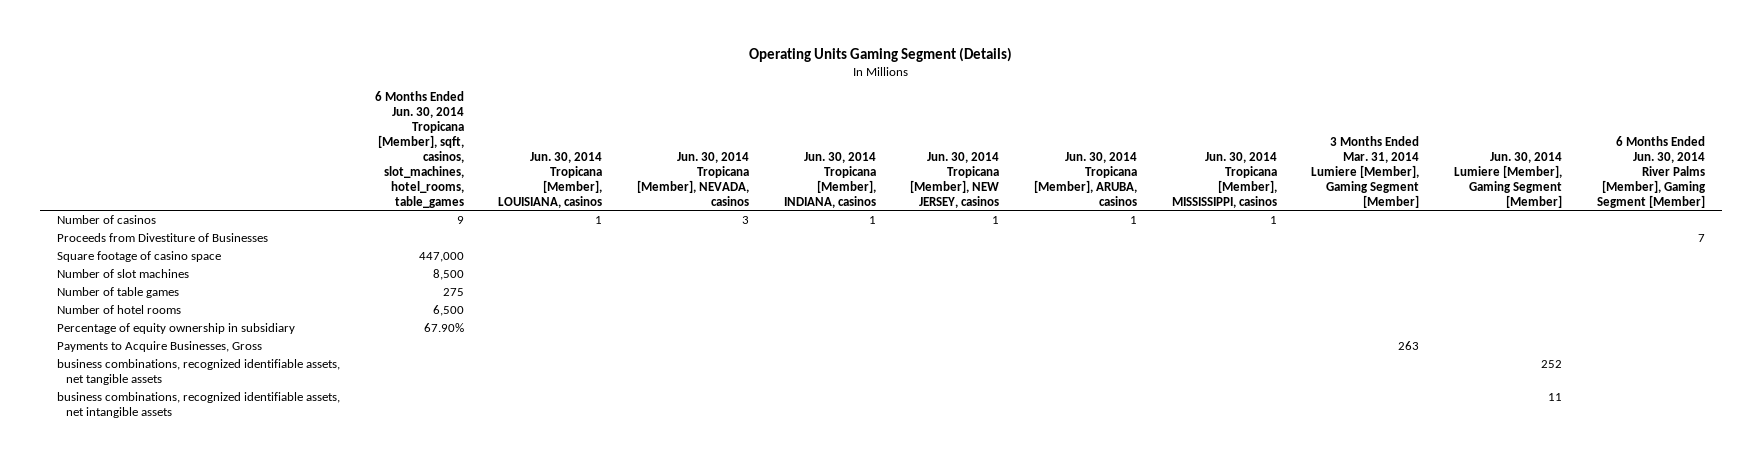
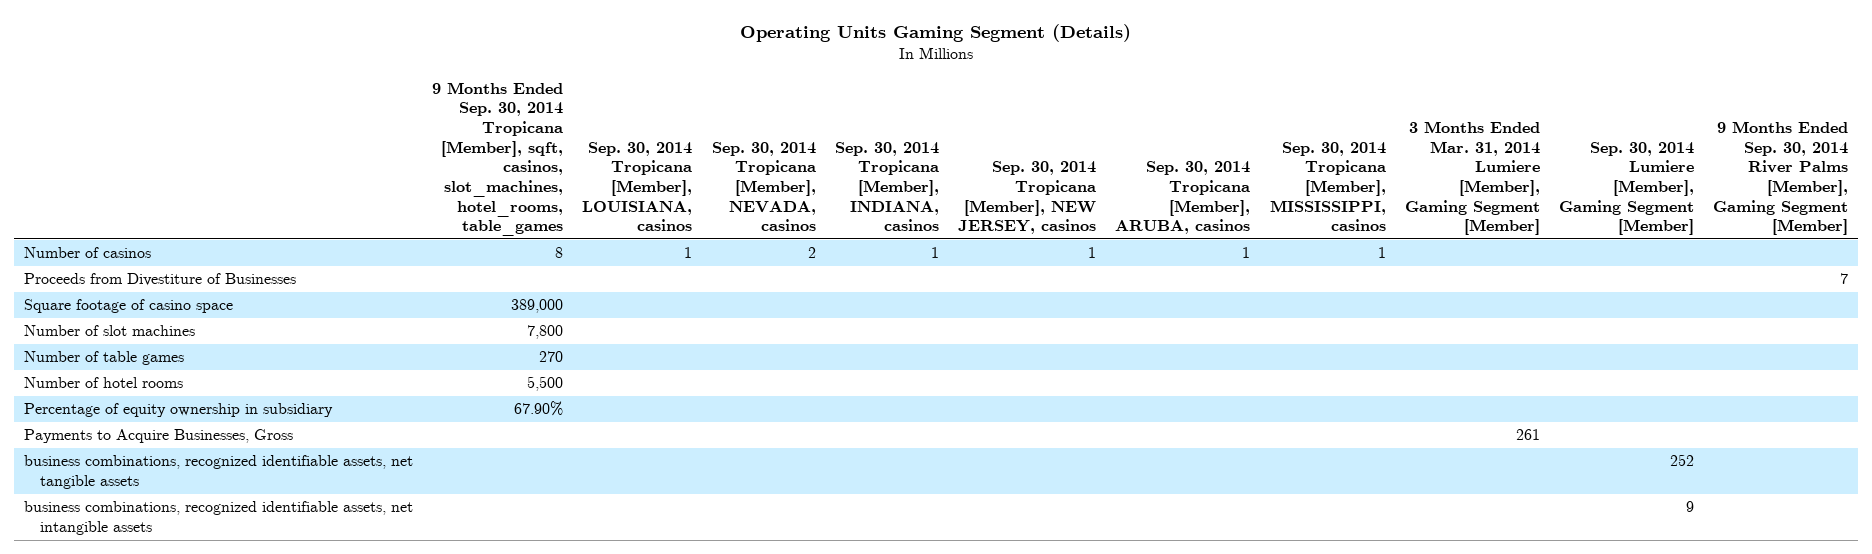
- | 6 Months Ended Jun. 30, 2014 Tropicana [Member], sqft, casinos, slot_machines, hotel_rooms, table_games | Jun. 30, 2014 Tropicana [Member], LOUISIANA, casinos | Jun. 30, 2014 Tropicana [Member], NEVADA, casinos | Jun. 30, 2014 Tropicana [Member], INDIANA, casinos | Jun. 30, 2014 Tropicana [Member], NEW JERSEY, casinos | Jun. 30, 2014 Tropicana [Member], ARUBA, casinos | Jun. 30, 2014 Tropicana [Member], MISSISSIPPI, casinos | 3 Months Ended Mar. 31, 2014 Lumiere [Member], Gaming Segment [Member] | Jun. 30, 2014 Lumiere [Member], Gaming Segment [Member] | 6 Months Ended Jun. 30, 2014 River Palms [Member], Gaming Segment [Member]
+ | 9 Months Ended Sep. 30, 2014 Tropicana [Member], sqft, casinos, slot_machines, hotel_rooms, table_games | Sep. 30, 2014 Tropicana [Member], LOUISIANA, casinos | Sep. 30, 2014 Tropicana [Member], NEVADA, casinos | Sep. 30, 2014 Tropicana [Member], INDIANA, casinos | Sep. 30, 2014 Tropicana [Member], NEW JERSEY, casinos | Sep. 30, 2014 Tropicana [Member], ARUBA, casinos | Sep. 30, 2014 Tropicana [Member], MISSISSIPPI, casinos | 3 Months Ended Mar. 31, 2014 Lumiere [Member], Gaming Segment [Member] | Sep. 30, 2014 Lumiere [Member], Gaming Segment [Member] | 9 Months Ended Sep. 30, 2014 River Palms [Member], Gaming Segment [Member]
- Payments to Acquire Businesses, Gross | | | | | | | | 263 | |
+ Payments to Acquire Businesses, Gross | | | | | | | | 261 | |

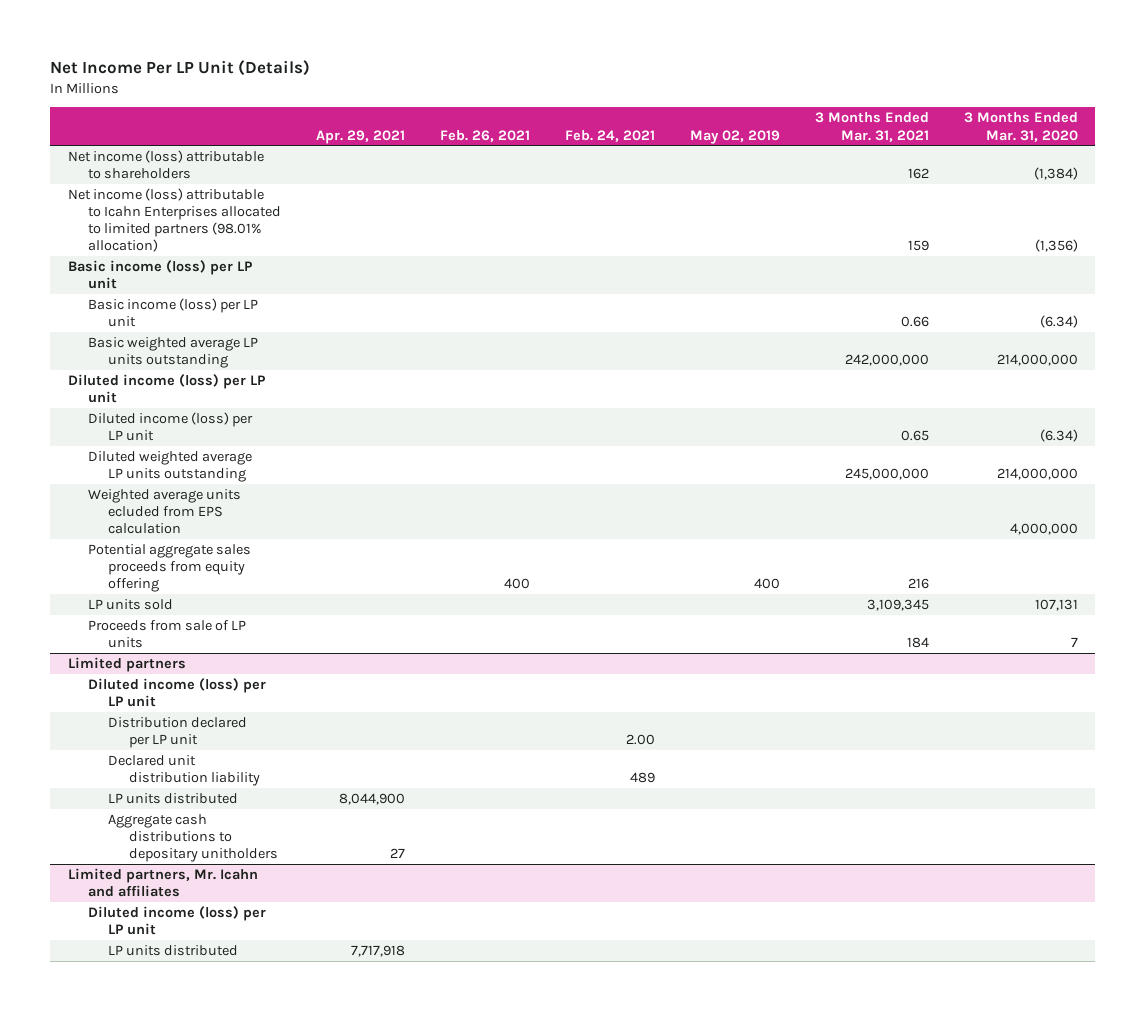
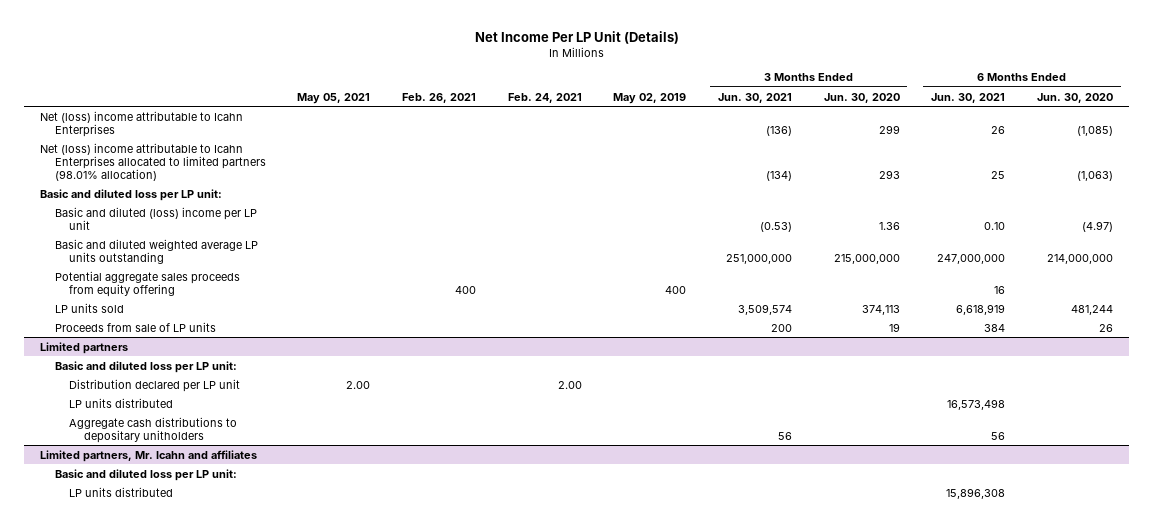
- | Apr. 29, 2021 | Feb. 26, 2021 | Feb. 24, 2021 | May 02, 2019 | 3 Months Ended Mar. 31, 2021 | 3 Months Ended Mar. 31, 2020
+ | May 05, 2021 | Feb. 26, 2021 | Feb. 24, 2021 | May 02, 2019 | 3 Months Ended Jun. 30, 2021 | 3 Months Ended Jun. 30, 2020 | 6 Months Ended Jun. 30, 2021 | 6 Months Ended Jun. 30, 2020
- Net income (loss) attributable to shareholders | | | | | 162 | (1,384)
- Net income (loss) attributable to Icahn Enterprises allocated to limited partners (98.01% allocation) | | | | | 159 | (1,356)
- Basic income (loss) per LP unit
- Basic income (loss) per LP unit | | | | | 0.66 | (6.34)
- Basic weighted average LP units outstanding | | | | | 242,000,000 | 214,000,000
- Diluted income (loss) per LP unit
- Diluted income (loss) per LP unit | | | | | 0.65 | (6.34)
- Diluted weighted average LP units outstanding | | | | | 245,000,000 | 214,000,000
- Weighted average units ecluded from EPS calculation | | | | | | 4,000,000
+ Net (loss) income attributable to Icahn Enterprises | | | | | (136) | 299 | 26 | (1,085)
+ Net (loss) income attributable to Icahn Enterprises allocated to limited partners (98.01% allocation) | | | | | (134) | 293 | 25 | (1,063)
+ Basic and diluted loss per LP unit:
+ Basic and diluted (loss) income per LP unit | | | | | (0.53) | 1.36 | 0.10 | (4.97)
+ Basic and diluted weighted average LP units outstanding | | | | | 251,000,000 | 215,000,000 | 247,000,000 | 214,000,000
@ Limited partners
- Diluted income (loss) per LP unit
+ Basic and diluted loss per LP unit:
- Declared unit distribution liability | | | 489 | | |
@ Limited partners, Mr. Icahn and affiliates
- Diluted income (loss) per LP unit
+ Basic and diluted loss per LP unit:

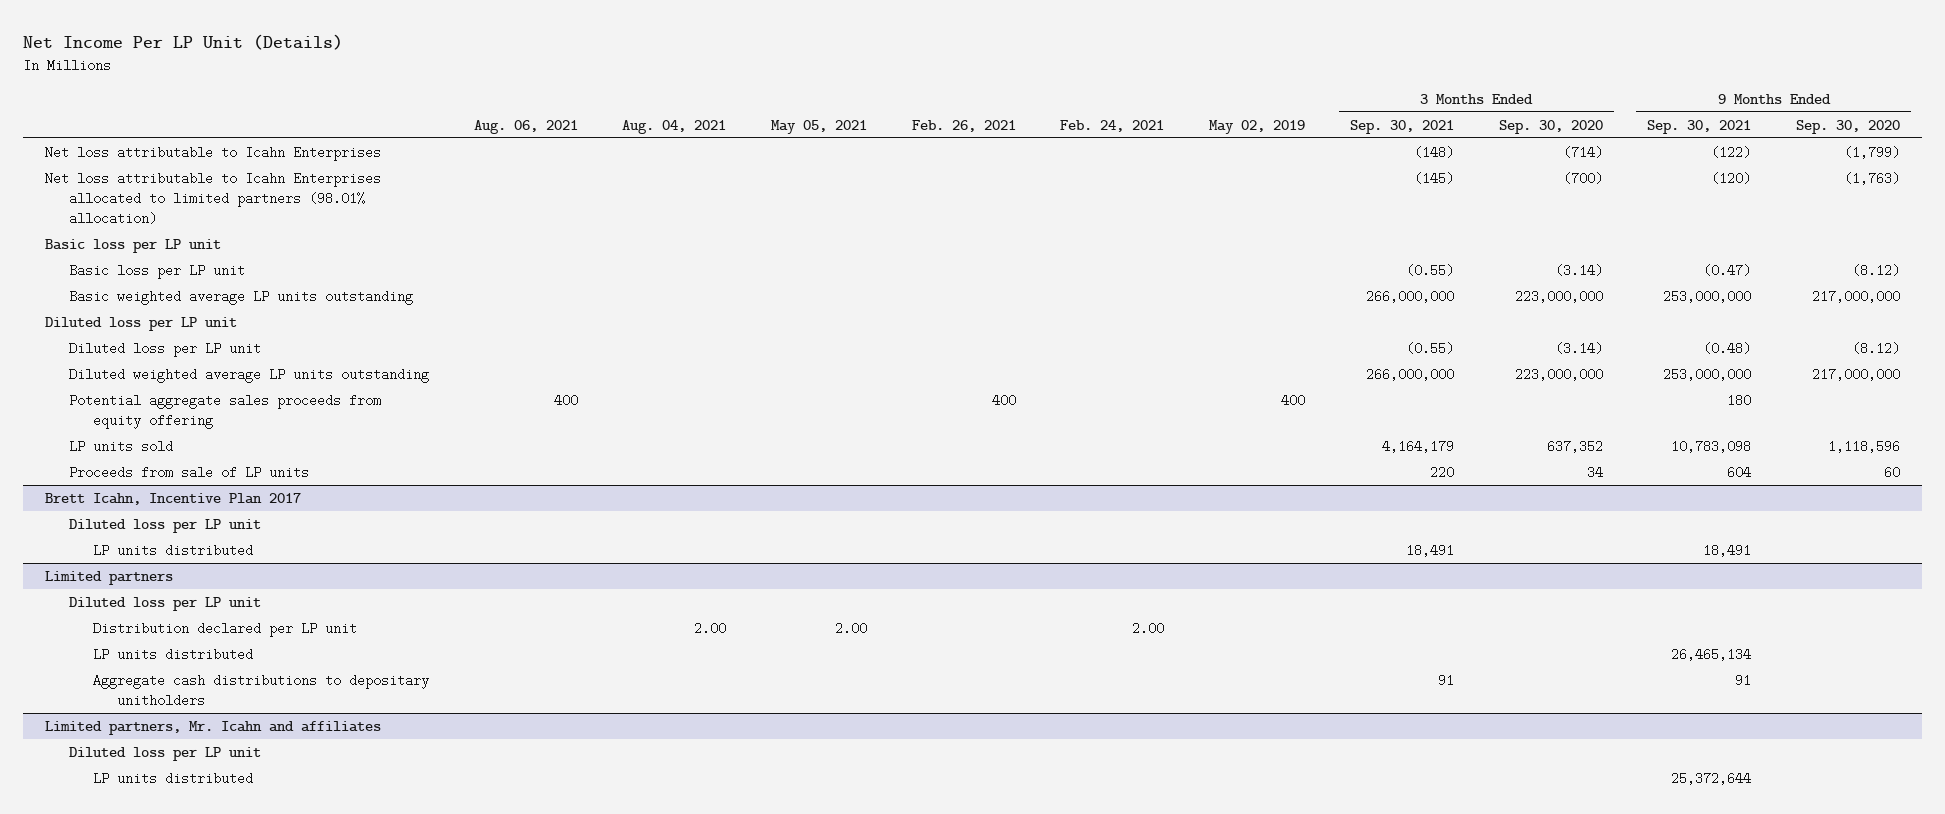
- | May 05, 2021 | Feb. 26, 2021 | Feb. 24, 2021 | May 02, 2019 | 3 Months Ended Jun. 30, 2021 | 3 Months Ended Jun. 30, 2020 | 6 Months Ended Jun. 30, 2021 | 6 Months Ended Jun. 30, 2020
+ | Aug. 06, 2021 | Aug. 04, 2021 | May 05, 2021 | Feb. 26, 2021 | Feb. 24, 2021 | May 02, 2019 | 3 Months Ended Sep. 30, 2021 | 3 Months Ended Sep. 30, 2020 | 9 Months Ended Sep. 30, 2021 | 9 Months Ended Sep. 30, 2020
- Net (loss) income attributable to Icahn Enterprises | | | | | (136) | 299 | 26 | (1,085)
- Net (loss) income attributable to Icahn Enterprises allocated to limited partners (98.01% allocation) | | | | | (134) | 293 | 25 | (1,063)
- Basic and diluted loss per LP unit:
- Basic and diluted (loss) income per LP unit | | | | | (0.53) | 1.36 | 0.10 | (4.97)
- Basic and diluted weighted average LP units outstanding | | | | | 251,000,000 | 215,000,000 | 247,000,000 | 214,000,000
+ Net loss attributable to Icahn Enterprises | | | | | | | (148) | (714) | (122) | (1,799)
+ Net loss attributable to Icahn Enterprises allocated to limited partners (98.01% allocation) | | | | | | | (145) | (700) | (120) | (1,763)
+ Basic loss per LP unit
+ Basic loss per LP unit | | | | | | | (0.55) | (3.14) | (0.47) | (8.12)
+ Basic weighted average LP units outstanding | | | | | | | 266,000,000 | 223,000,000 | 253,000,000 | 217,000,000
+ Diluted loss per LP unit
+ Diluted loss per LP unit | | | | | | | (0.55) | (3.14) | (0.48) | (8.12)
+ Diluted weighted average LP units outstanding | | | | | | | 266,000,000 | 223,000,000 | 253,000,000 | 217,000,000
+ Brett Icahn, Incentive Plan 2017
+ Diluted loss per LP unit
+ LP units distributed | | | | | | | 18,491 | | 18,491 |
@ Limited partners
- Basic and diluted loss per LP unit:
+ Diluted loss per LP unit
@ Limited partners, Mr. Icahn and affiliates
- Basic and diluted loss per LP unit:
+ Diluted loss per LP unit

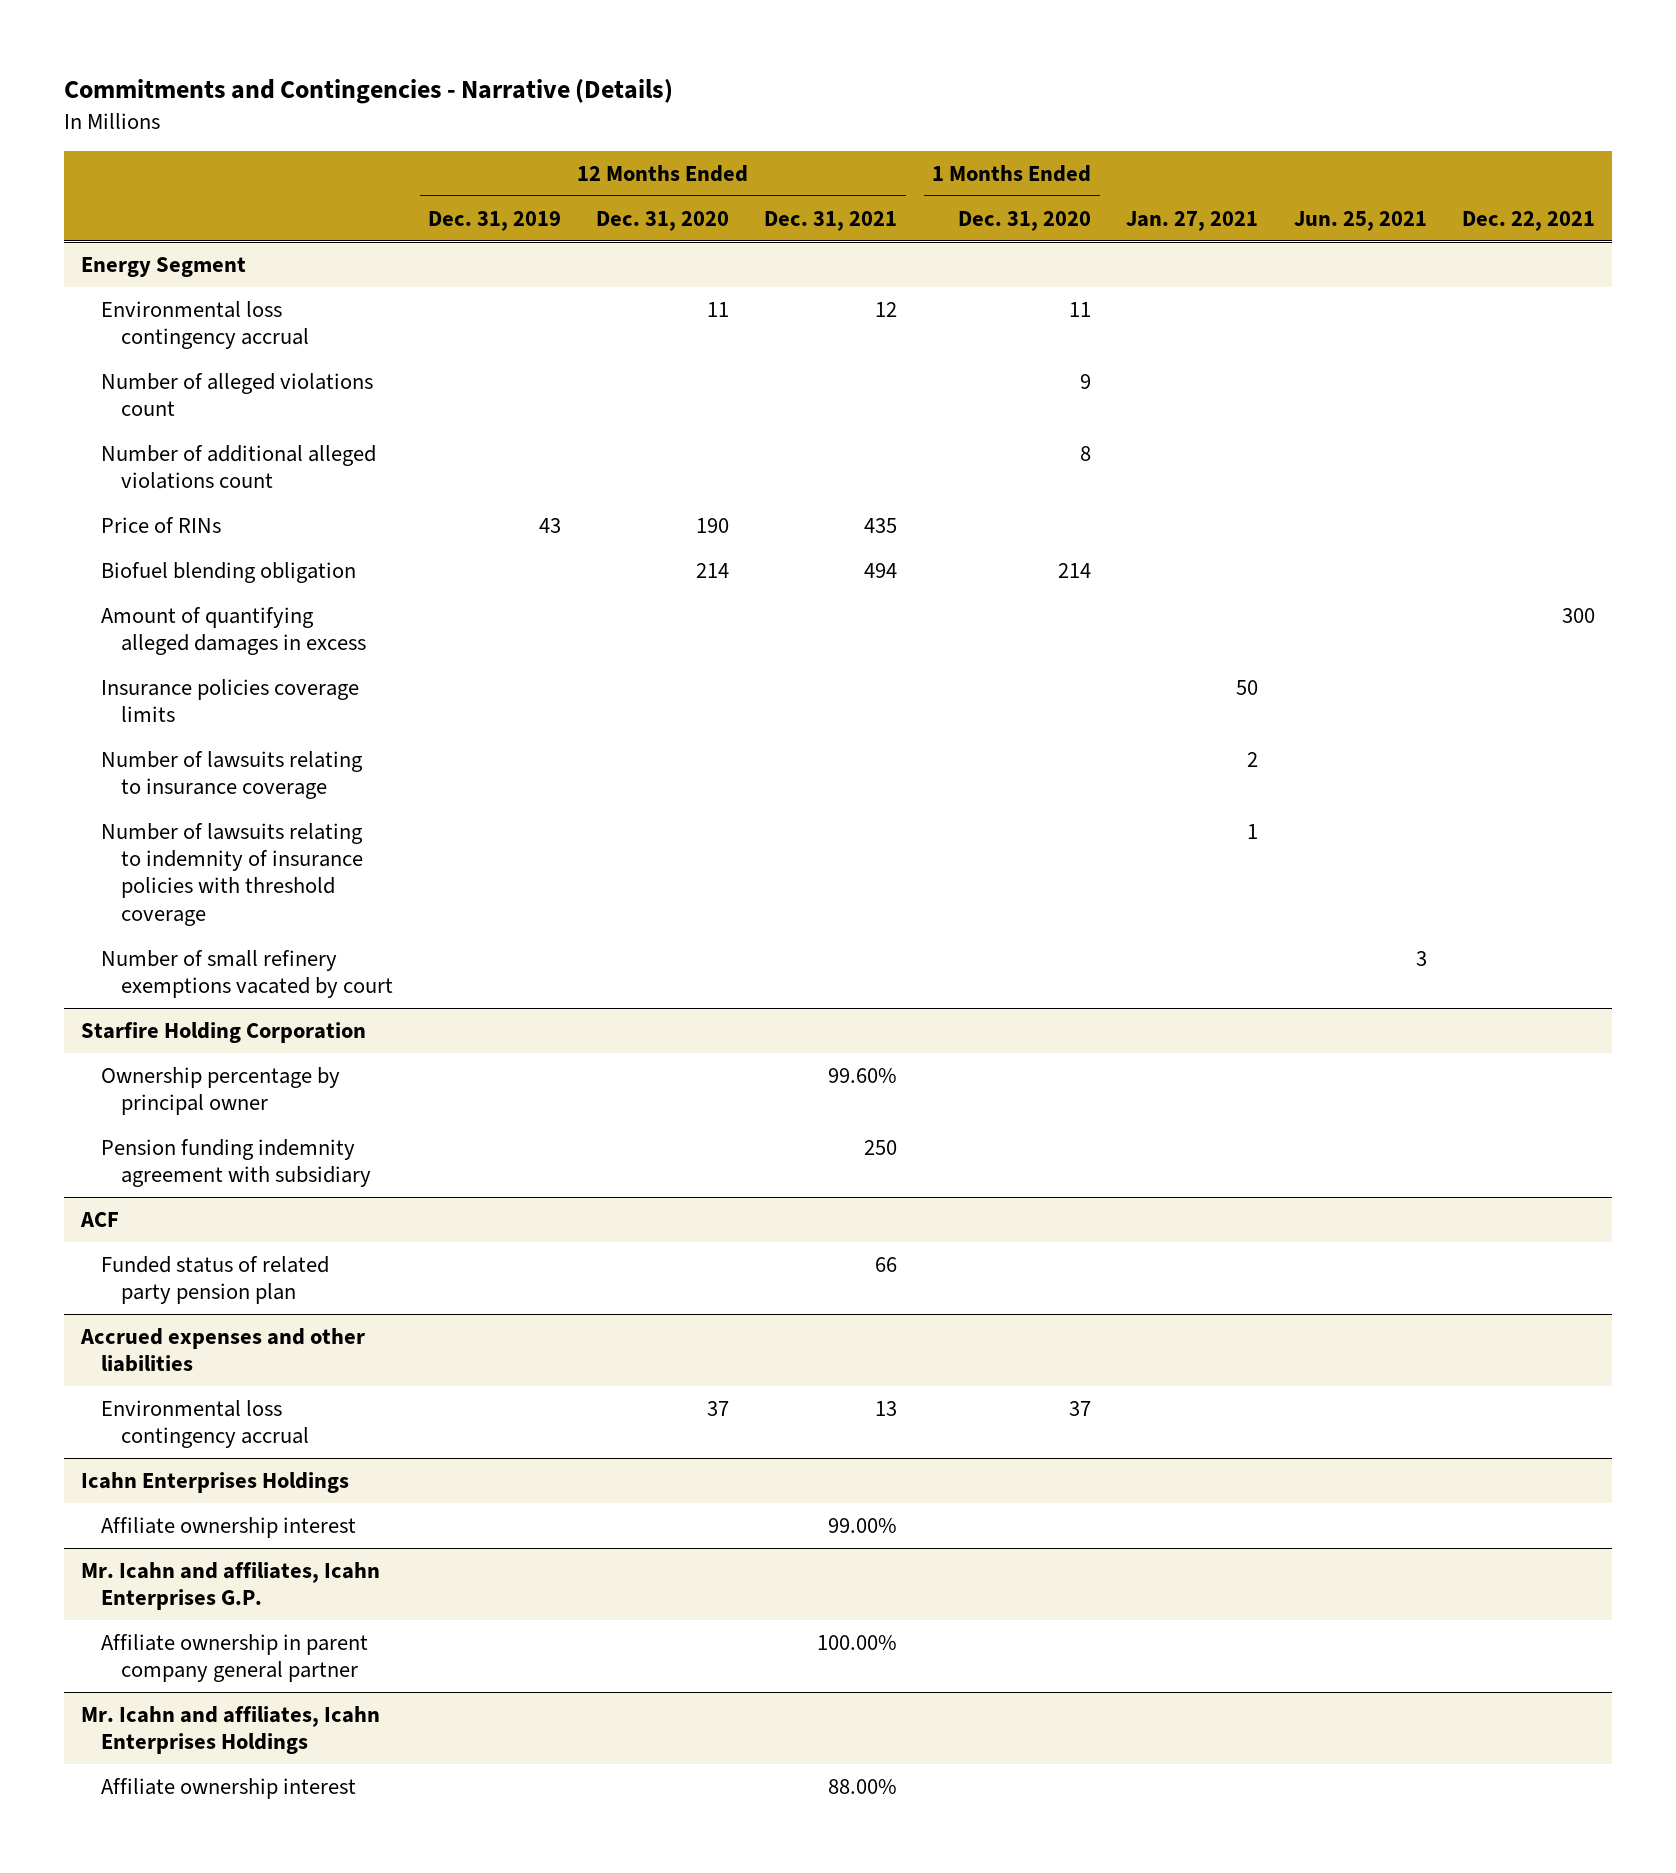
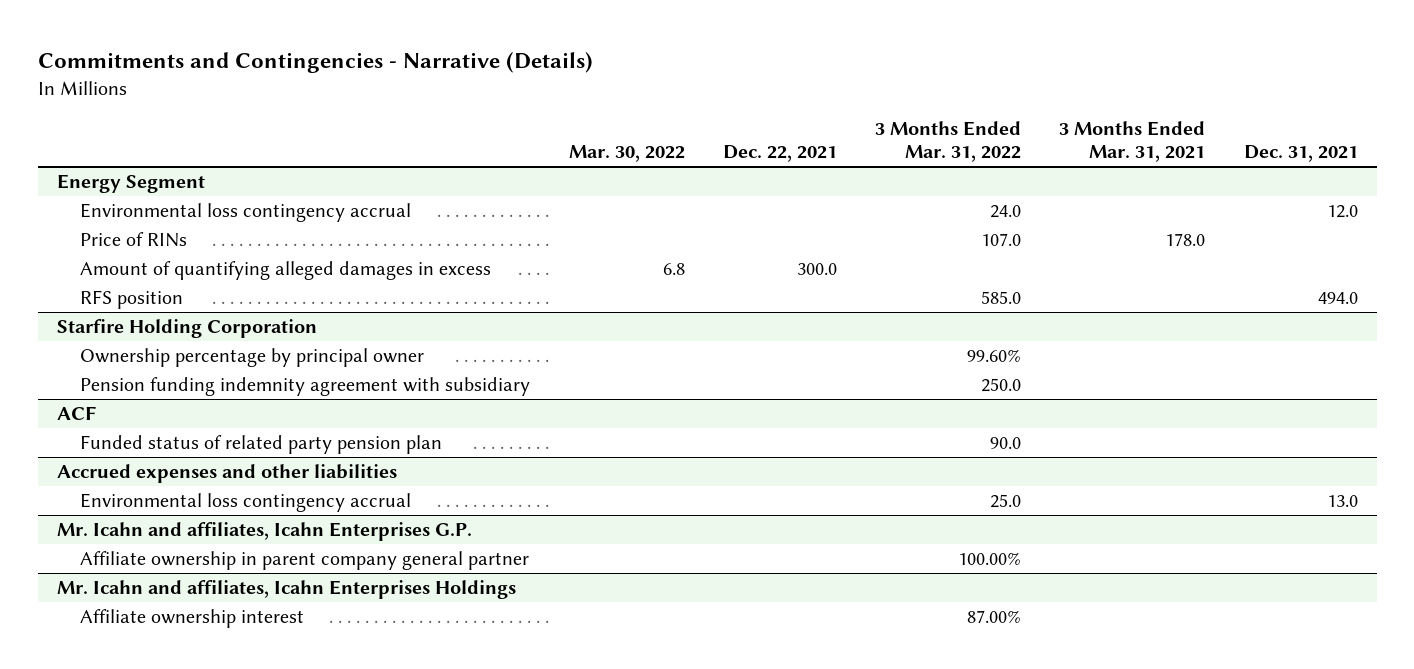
- | 12 Months Ended Dec. 31, 2019 | 12 Months Ended Dec. 31, 2020 | 12 Months Ended Dec. 31, 2021 | 1 Months Ended Dec. 31, 2020 | Jan. 27, 2021 | Jun. 25, 2021 | Dec. 22, 2021
+ | Mar. 30, 2022 | Dec. 22, 2021 | 3 Months Ended Mar. 31, 2022 | 3 Months Ended Mar. 31, 2021 | Dec. 31, 2021
@ Energy Segment
- Number of alleged violations count | | | | 9 | | |
- Number of additional alleged violations count | | | | 8 | | |
- Biofuel blending obligation | | 214 | 494 | 214 | | |
- Amount of quantifying alleged damages in excess | | | | | | | 300
- Insurance policies coverage limits | | | | | 50 | |
- Number of lawsuits relating to insurance coverage | | | | | 2 | |
- Number of lawsuits relating to indemnity of insurance policies with threshold coverage | | | | | 1 | |
- Number of small refinery exemptions vacated by court | | | | | | 3 |
+ Amount of quantifying alleged damages in excess | 6.8 | 300.0 | | |
+ RFS position | | | 585.0 | | 494.0
- Icahn Enterprises Holdings
- Affiliate ownership interest | | | 99.00% | | | |

